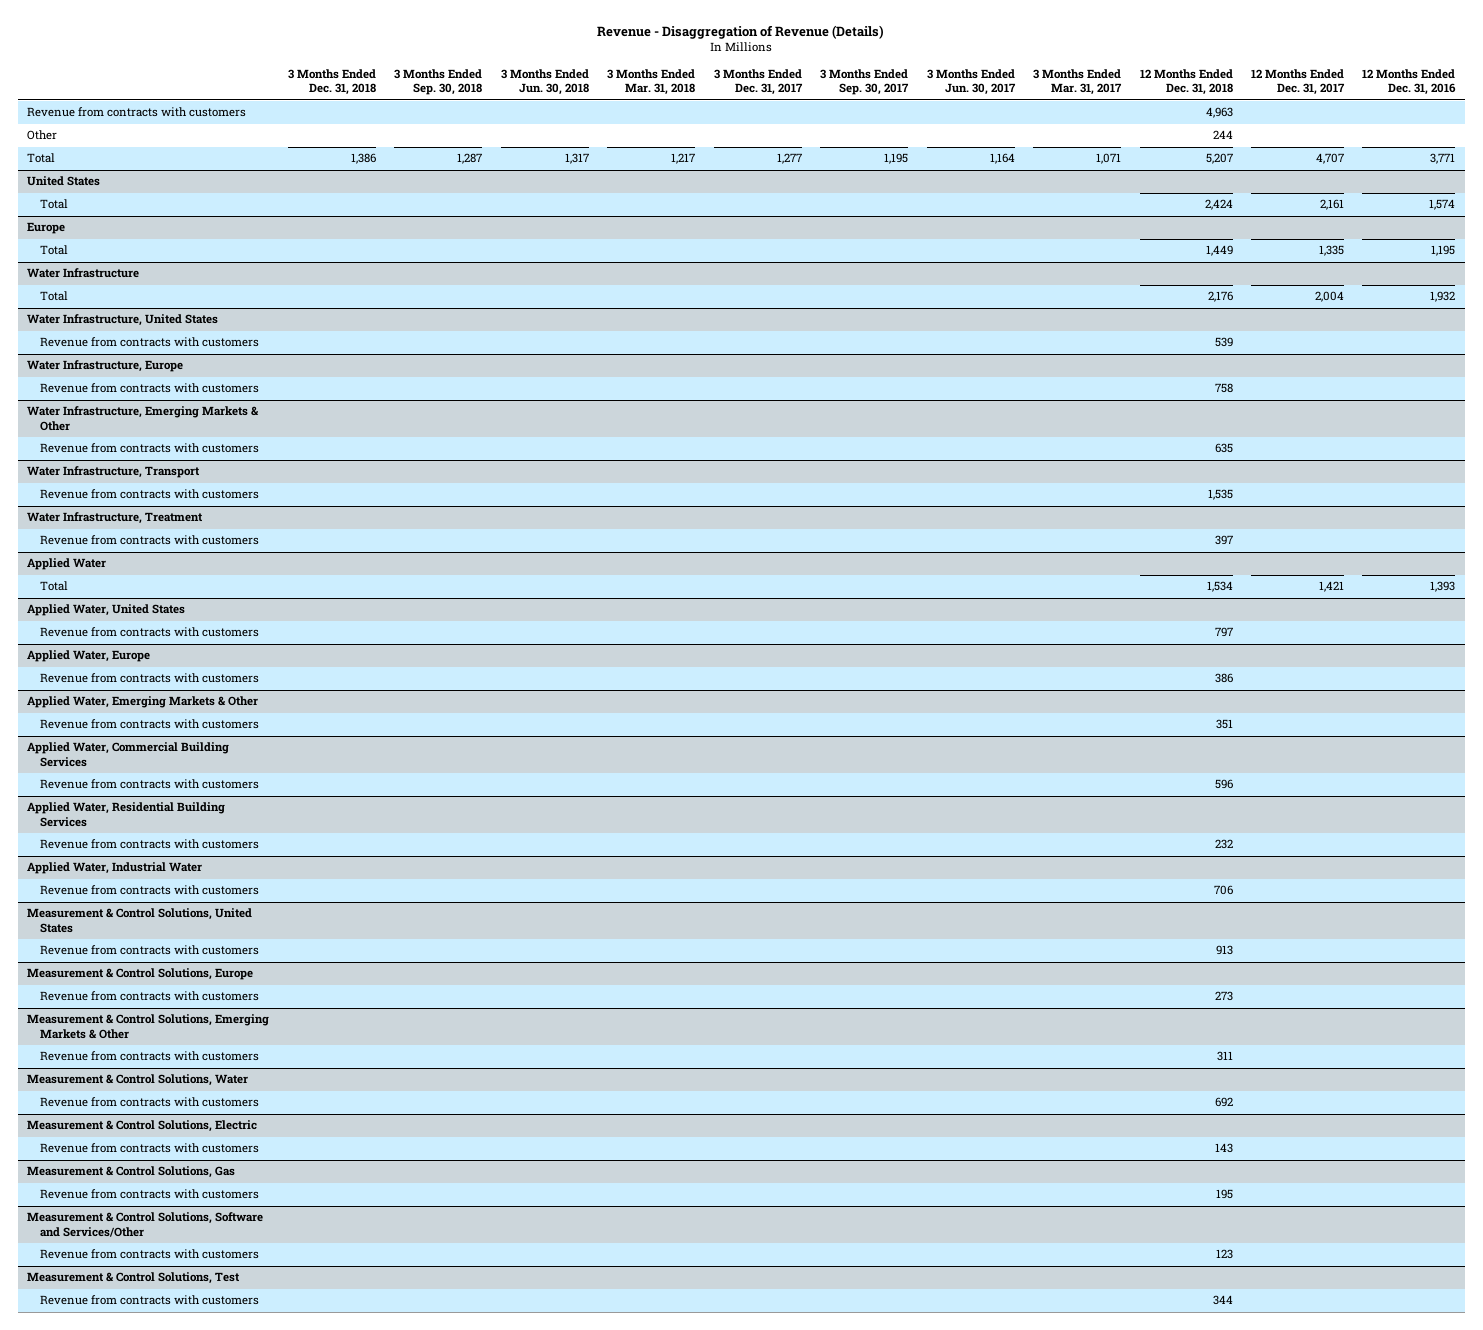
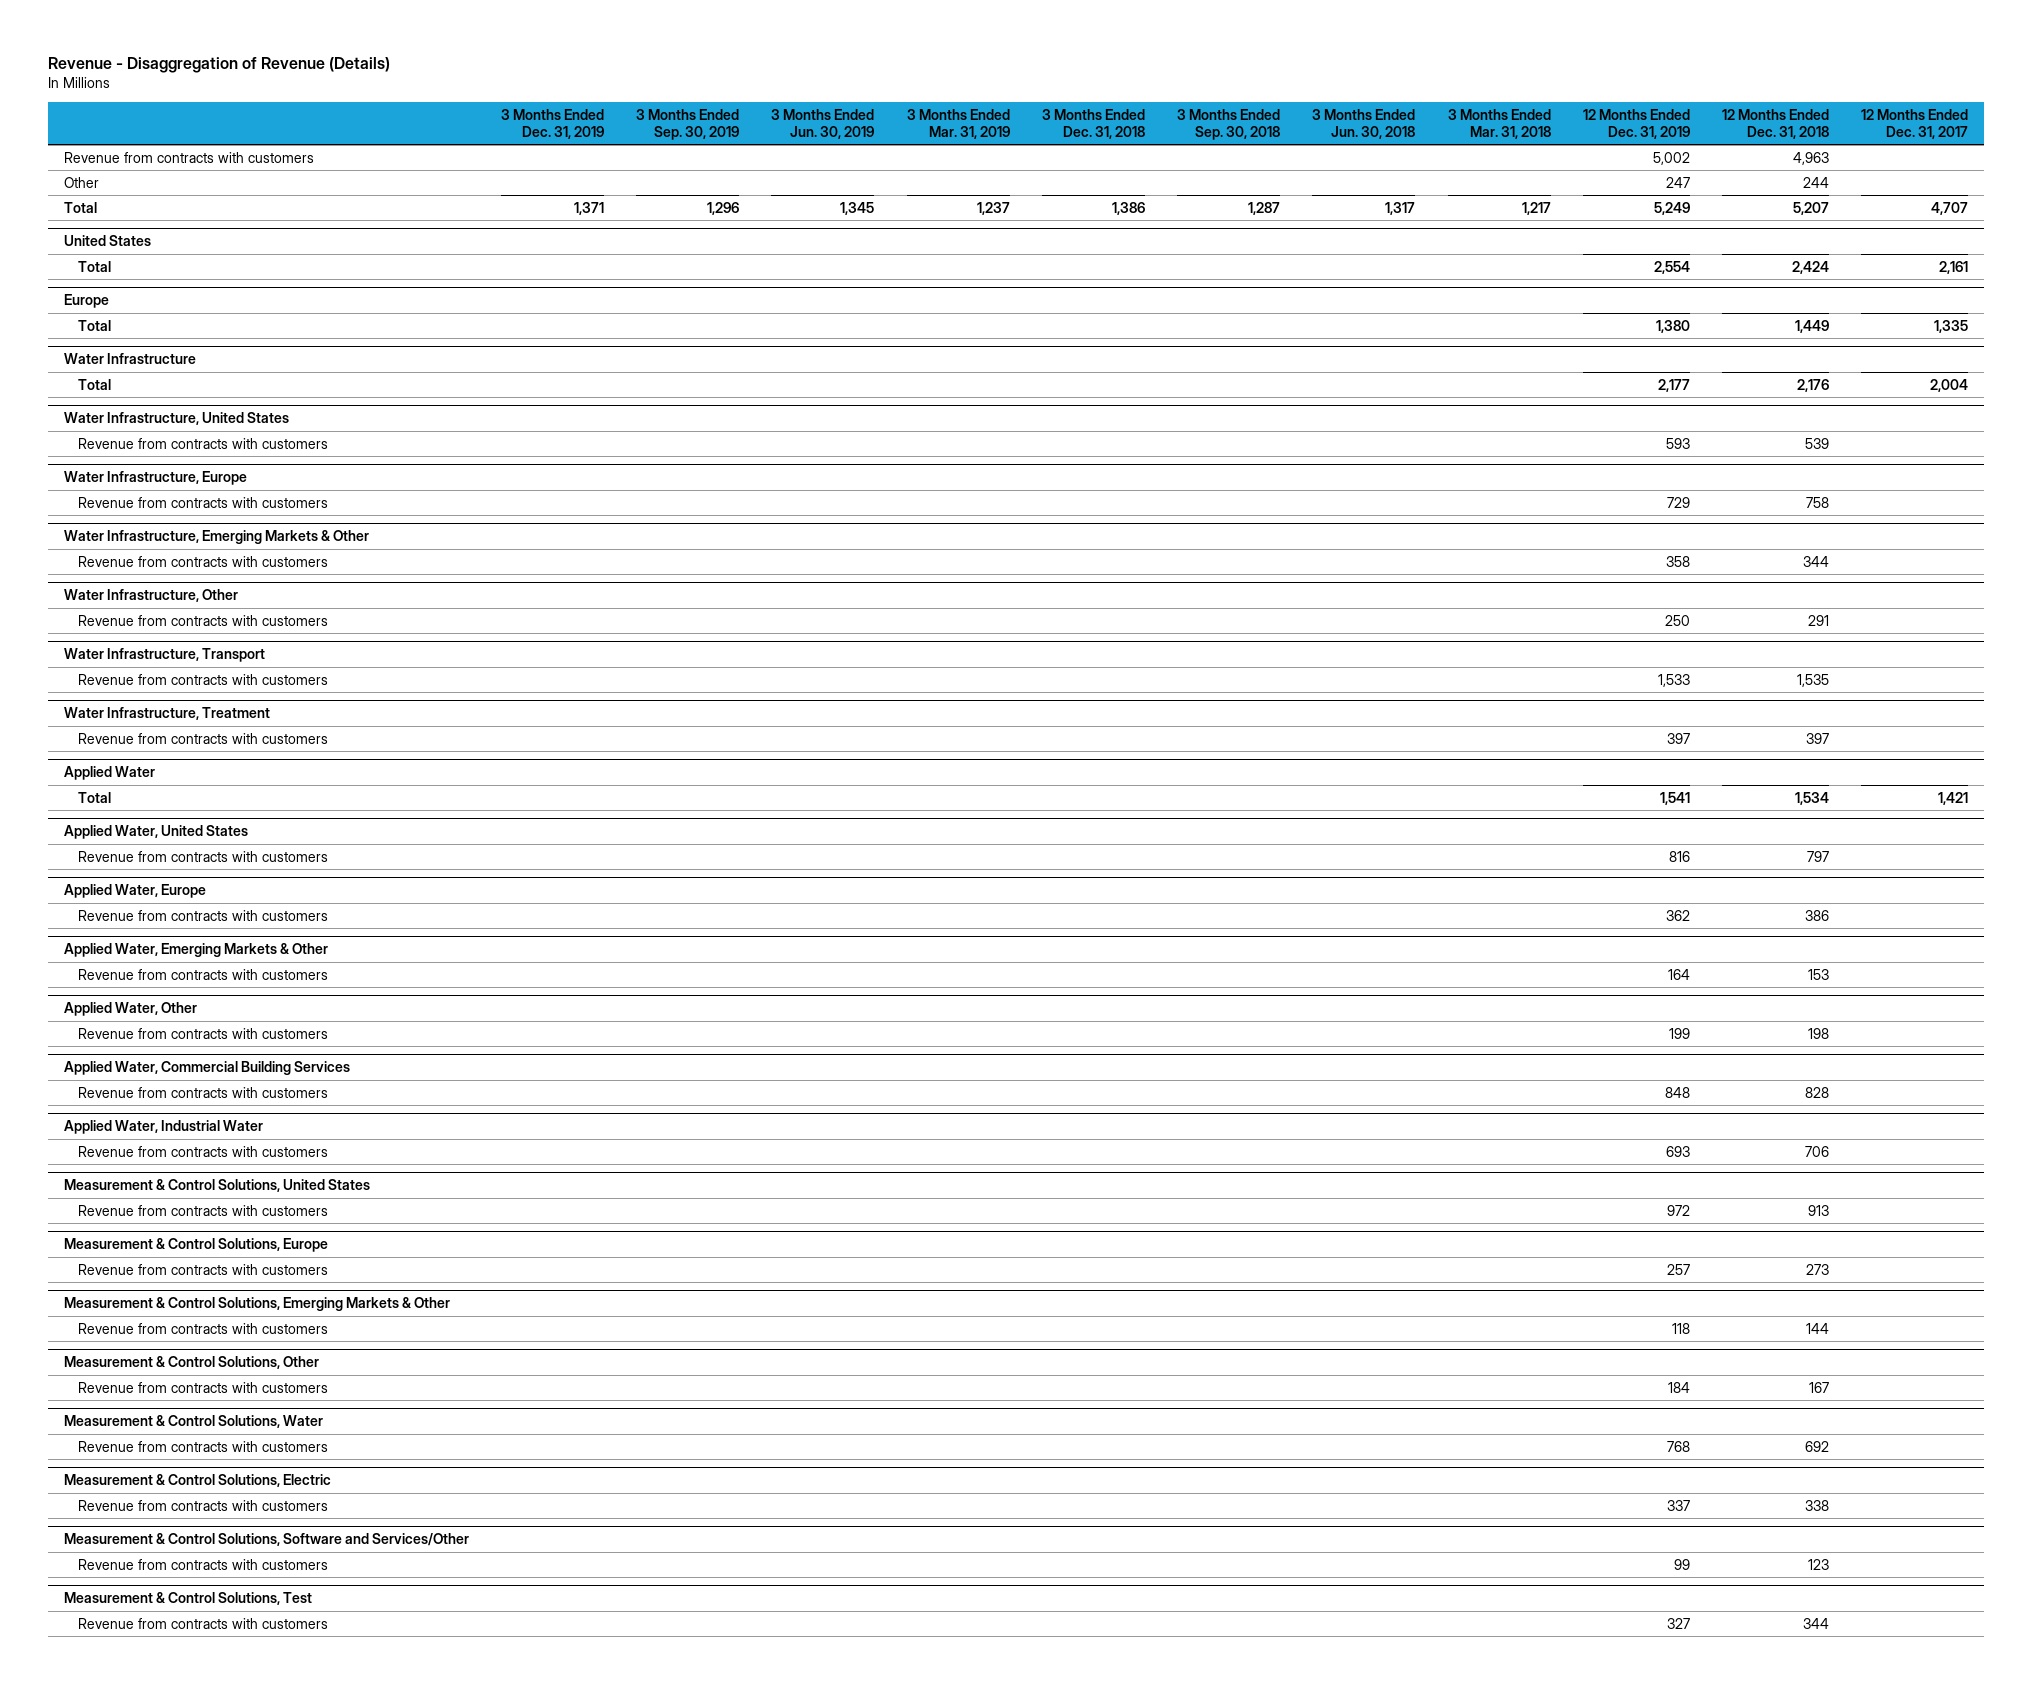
- | 3 Months Ended Dec. 31, 2018 | 3 Months Ended Sep. 30, 2018 | 3 Months Ended Jun. 30, 2018 | 3 Months Ended Mar. 31, 2018 | 3 Months Ended Dec. 31, 2017 | 3 Months Ended Sep. 30, 2017 | 3 Months Ended Jun. 30, 2017 | 3 Months Ended Mar. 31, 2017 | 12 Months Ended Dec. 31, 2018 | 12 Months Ended Dec. 31, 2017 | 12 Months Ended Dec. 31, 2016
+ | 3 Months Ended Dec. 31, 2019 | 3 Months Ended Sep. 30, 2019 | 3 Months Ended Jun. 30, 2019 | 3 Months Ended Mar. 31, 2019 | 3 Months Ended Dec. 31, 2018 | 3 Months Ended Sep. 30, 2018 | 3 Months Ended Jun. 30, 2018 | 3 Months Ended Mar. 31, 2018 | 12 Months Ended Dec. 31, 2019 | 12 Months Ended Dec. 31, 2018 | 12 Months Ended Dec. 31, 2017
@ Water Infrastructure, Emerging Markets & Other
- Revenue from contracts with customers | | | | | | | | | 635 | |
+ Revenue from contracts with customers | | | | | | | | | 358 | 344 |
+ Water Infrastructure, Other
+ Revenue from contracts with customers | | | | | | | | | 250 | 291 |
@ Applied Water, Emerging Markets & Other
- Revenue from contracts with customers | | | | | | | | | 351 | |
+ Revenue from contracts with customers | | | | | | | | | 164 | 153 |
+ Applied Water, Other
+ Revenue from contracts with customers | | | | | | | | | 199 | 198 |
@ Applied Water, Commercial Building Services
- Revenue from contracts with customers | | | | | | | | | 596 | |
- Applied Water, Residential Building Services
- Revenue from contracts with customers | | | | | | | | | 232 | |
@ Applied Water, Commercial Building Services
+ Revenue from contracts with customers | | | | | | | | | 848 | 828 |
@ Measurement & Control Solutions, Emerging Markets & Other
- Revenue from contracts with customers | | | | | | | | | 311 | |
+ Revenue from contracts with customers | | | | | | | | | 118 | 144 |
+ Measurement & Control Solutions, Other
+ Revenue from contracts with customers | | | | | | | | | 184 | 167 |
@ Measurement & Control Solutions, Electric
- Revenue from contracts with customers | | | | | | | | | 143 | |
- Measurement & Control Solutions, Gas
- Revenue from contracts with customers | | | | | | | | | 195 | |
@ Measurement & Control Solutions, Electric
+ Revenue from contracts with customers | | | | | | | | | 337 | 338 |

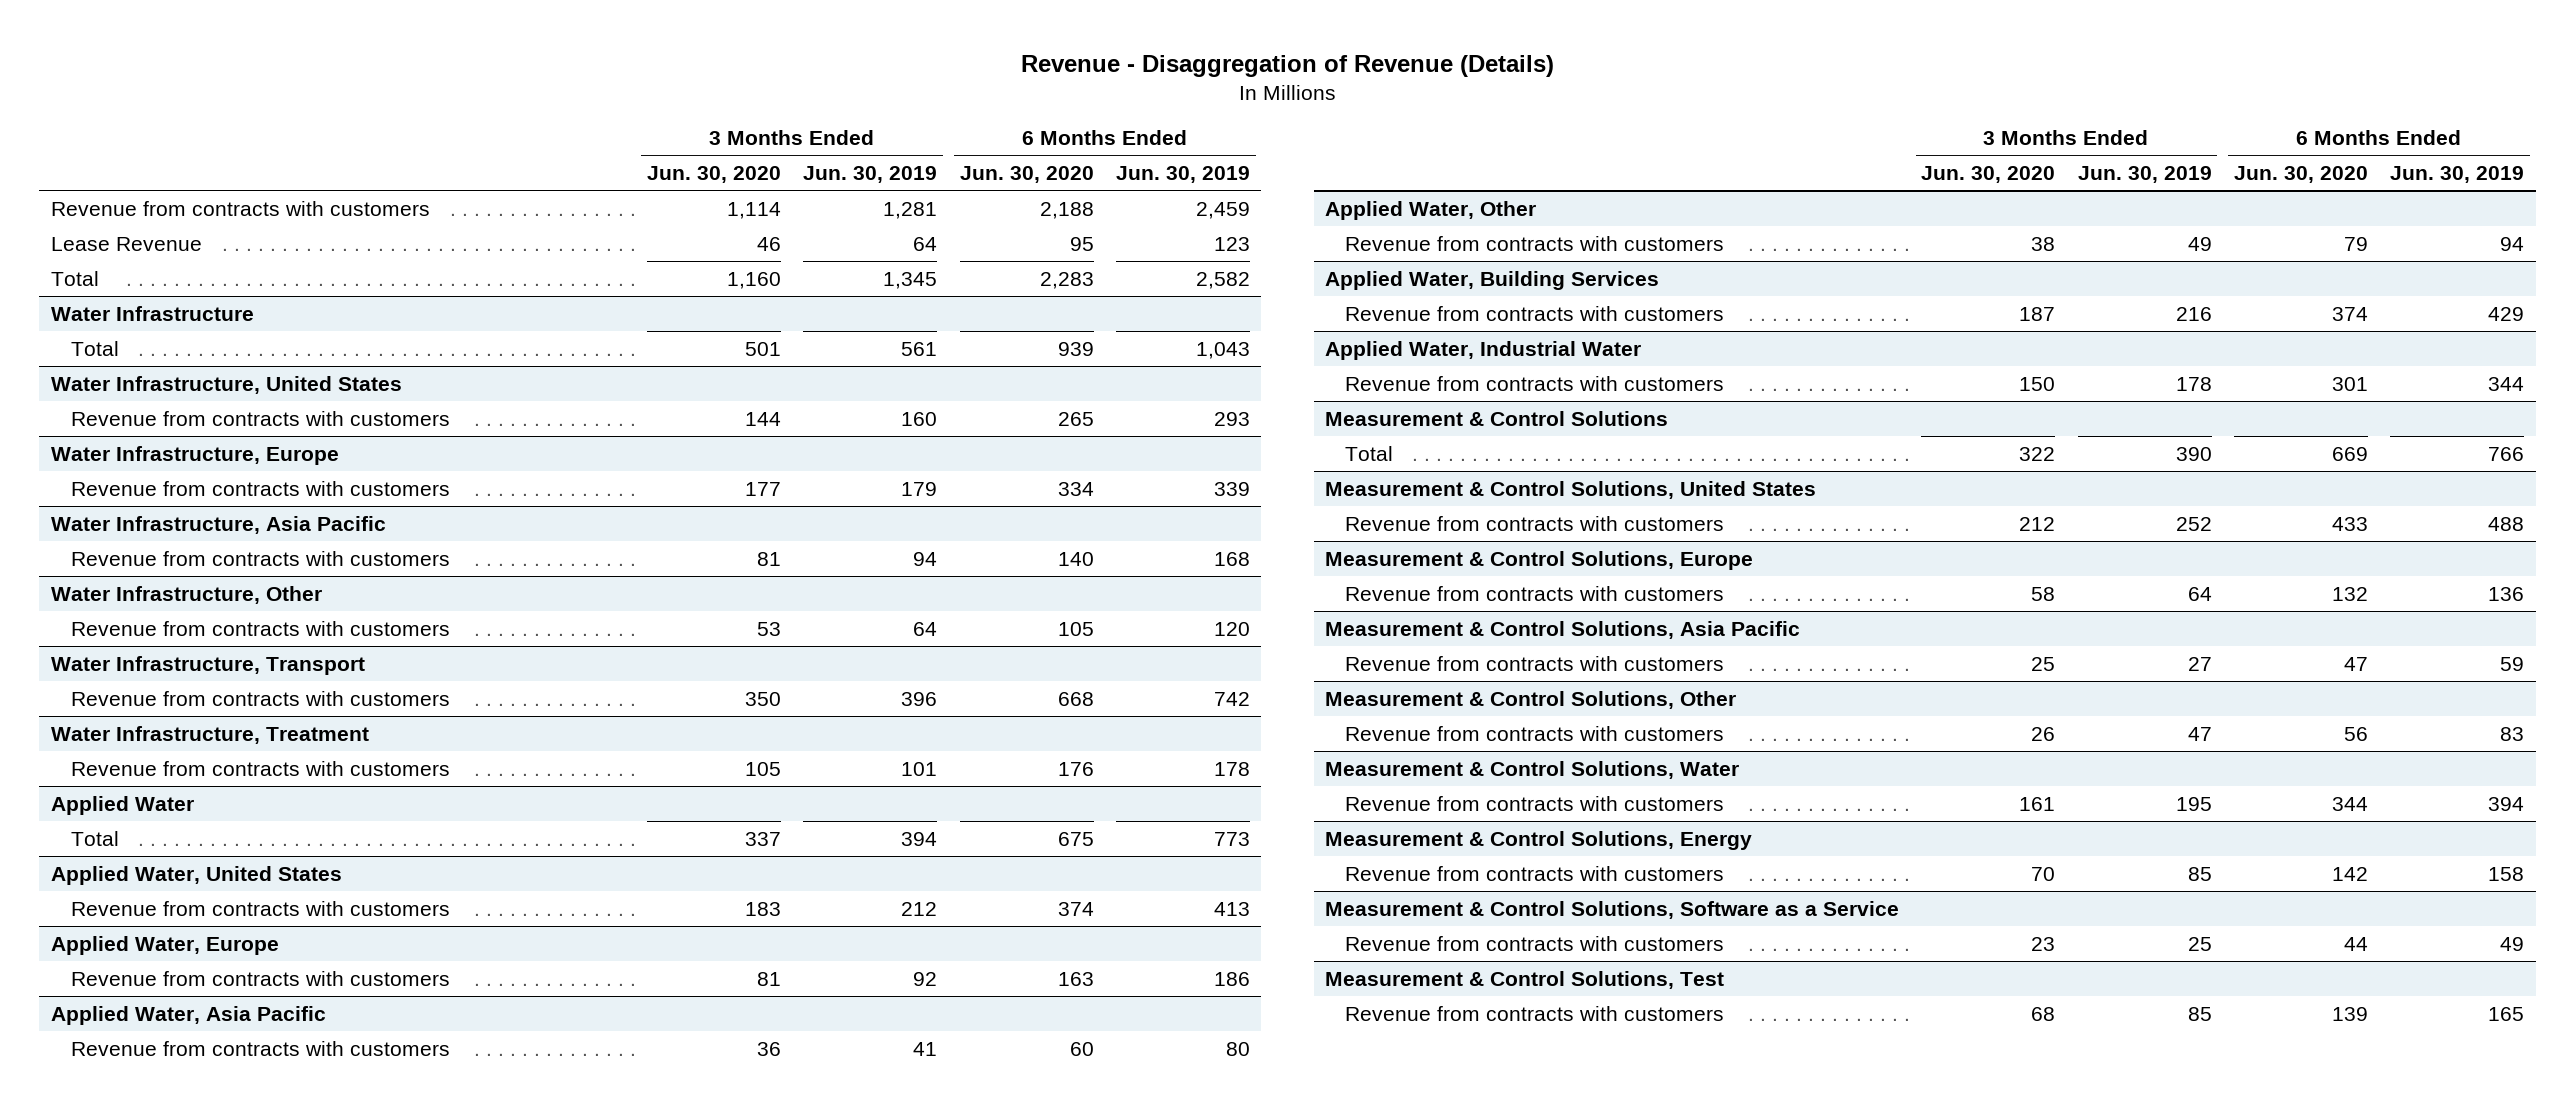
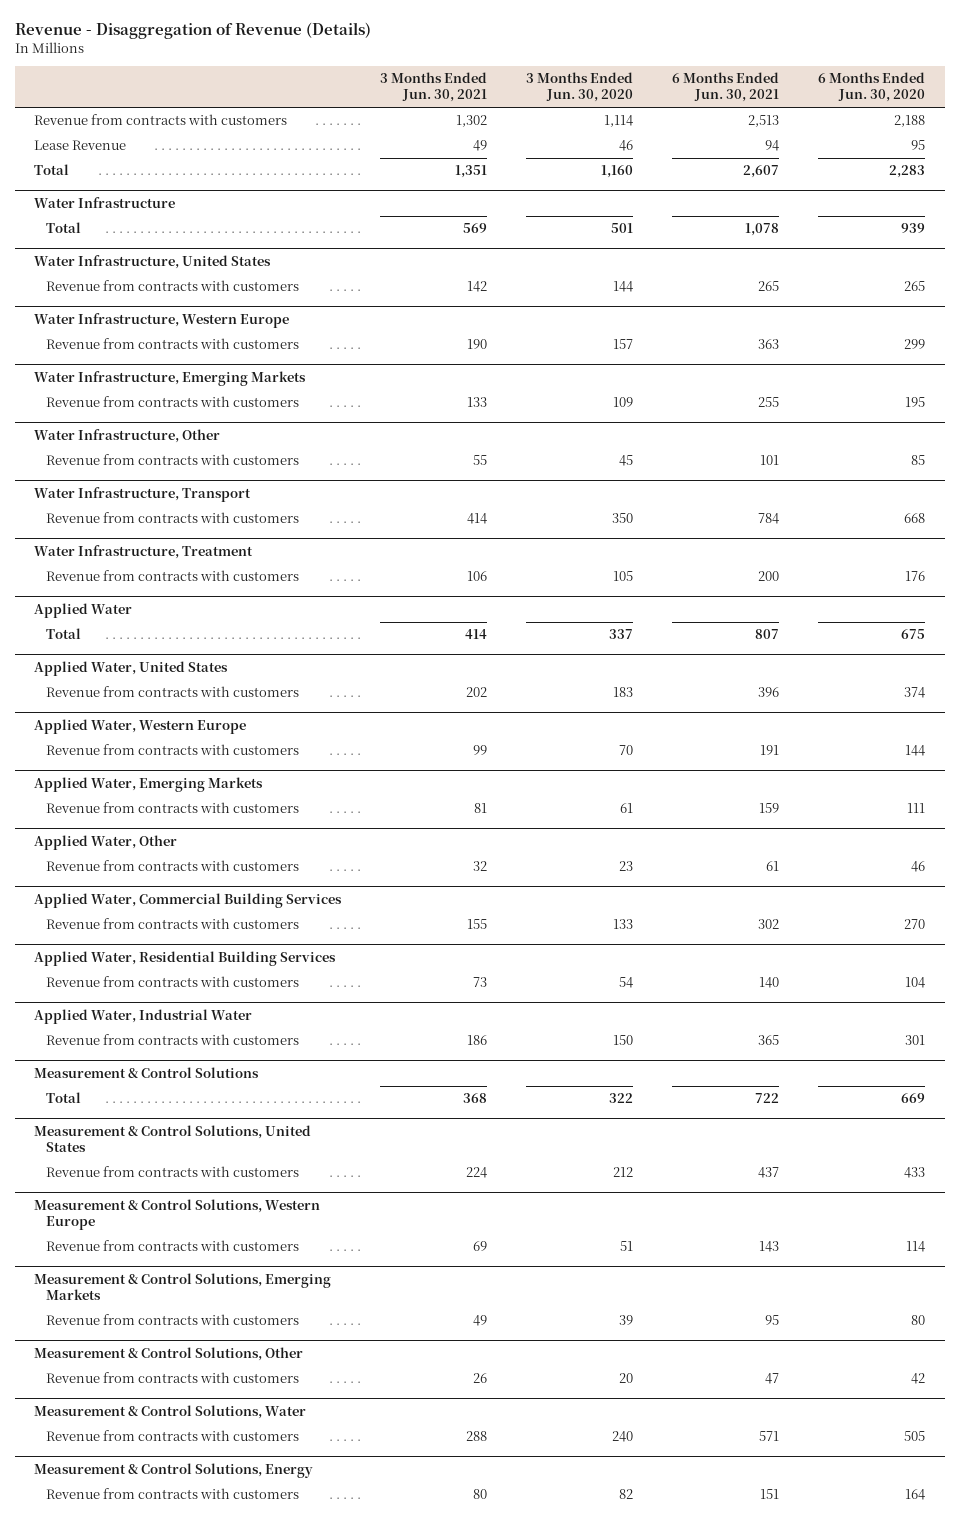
- | 3 Months Ended Jun. 30, 2020 | 3 Months Ended Jun. 30, 2019 | 6 Months Ended Jun. 30, 2020 | 6 Months Ended Jun. 30, 2019
+ | 3 Months Ended Jun. 30, 2021 | 3 Months Ended Jun. 30, 2020 | 6 Months Ended Jun. 30, 2021 | 6 Months Ended Jun. 30, 2020
- Water Infrastructure, Europe
- Revenue from contracts with customers | 177 | 179 | 334 | 339
- Water Infrastructure, Asia Pacific
- Revenue from contracts with customers | 81 | 94 | 140 | 168
+ Water Infrastructure, Western Europe
+ Revenue from contracts with customers | 190 | 157 | 363 | 299
+ Water Infrastructure, Emerging Markets
+ Revenue from contracts with customers | 133 | 109 | 255 | 195
@ Water Infrastructure, Other
- Revenue from contracts with customers | 53 | 64 | 105 | 120
+ Revenue from contracts with customers | 55 | 45 | 101 | 85
- Applied Water, Europe
- Revenue from contracts with customers | 81 | 92 | 163 | 186
- Applied Water, Asia Pacific
- Revenue from contracts with customers | 36 | 41 | 60 | 80
+ Applied Water, Western Europe
+ Revenue from contracts with customers | 99 | 70 | 191 | 144
+ Applied Water, Emerging Markets
+ Revenue from contracts with customers | 81 | 61 | 159 | 111
@ Applied Water, Other
- Revenue from contracts with customers | 38 | 49 | 79 | 94
- Applied Water, Building Services
- Revenue from contracts with customers | 187 | 216 | 374 | 429
@ Applied Water, Other
+ Revenue from contracts with customers | 32 | 23 | 61 | 46
+ Applied Water, Commercial Building Services
+ Revenue from contracts with customers | 155 | 133 | 302 | 270
+ Applied Water, Residential Building Services
+ Revenue from contracts with customers | 73 | 54 | 140 | 104
- Measurement & Control Solutions, Europe
- Revenue from contracts with customers | 58 | 64 | 132 | 136
- Measurement & Control Solutions, Asia Pacific
- Revenue from contracts with customers | 25 | 27 | 47 | 59
+ Measurement & Control Solutions, Western Europe
+ Revenue from contracts with customers | 69 | 51 | 143 | 114
+ Measurement & Control Solutions, Emerging Markets
+ Revenue from contracts with customers | 49 | 39 | 95 | 80
@ Measurement & Control Solutions, Other
- Revenue from contracts with customers | 26 | 47 | 56 | 83
+ Revenue from contracts with customers | 26 | 20 | 47 | 42
@ Measurement & Control Solutions, Water
- Revenue from contracts with customers | 161 | 195 | 344 | 394
+ Revenue from contracts with customers | 288 | 240 | 571 | 505
@ Measurement & Control Solutions, Energy
- Revenue from contracts with customers | 70 | 85 | 142 | 158
- Measurement & Control Solutions, Software as a Service
- Revenue from contracts with customers | 23 | 25 | 44 | 49
- Measurement & Control Solutions, Test
- Revenue from contracts with customers | 68 | 85 | 139 | 165
@ Measurement & Control Solutions, Energy
+ Revenue from contracts with customers | 80 | 82 | 151 | 164

